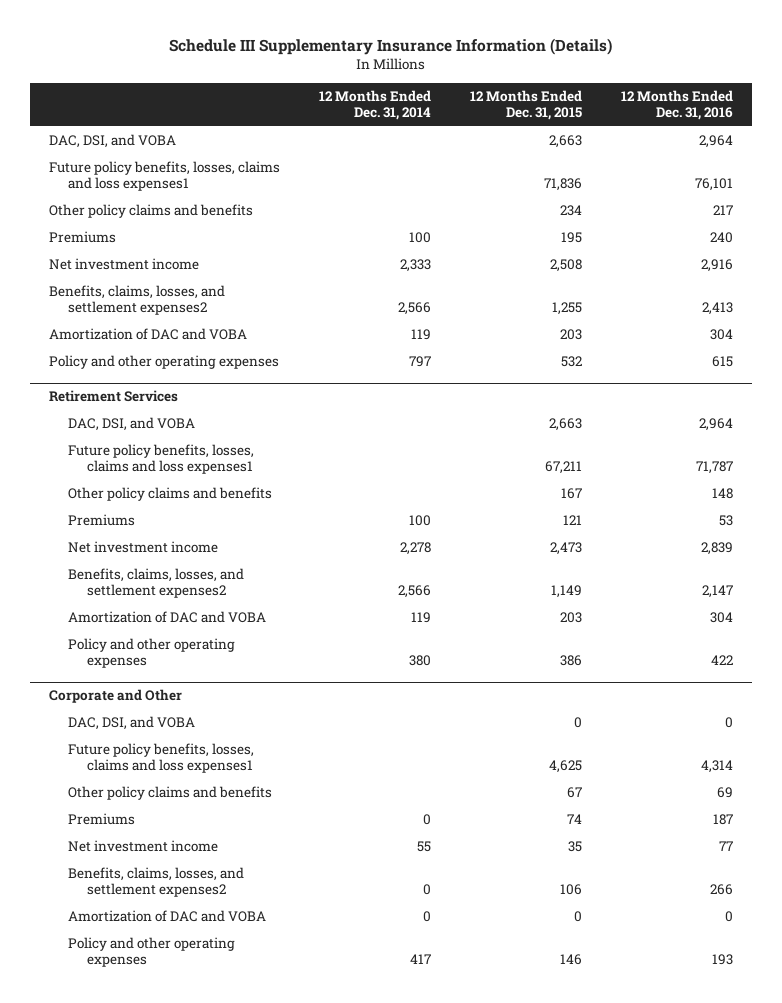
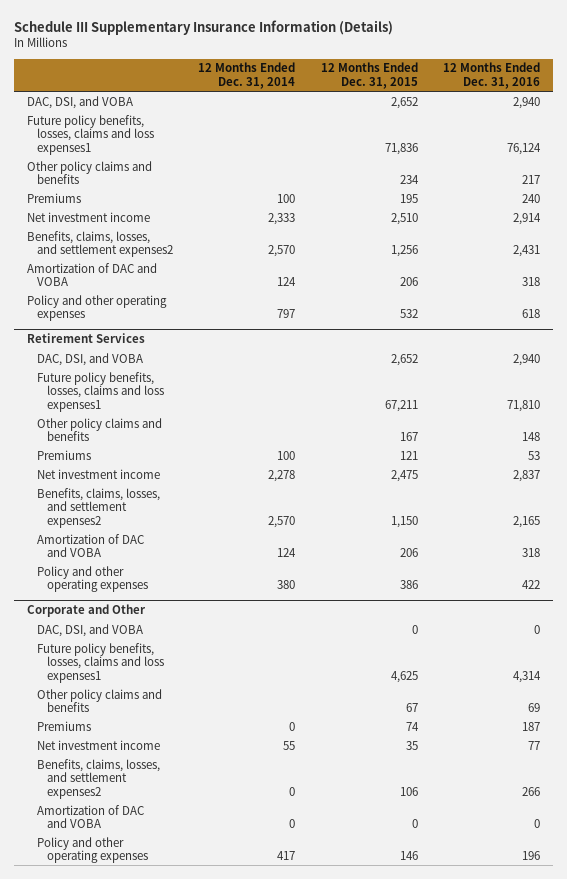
- DAC, DSI, and VOBA | | 2,663 | 2,964
- Future policy benefits, losses, claims and loss expenses1 | | 71,836 | 76,101
+ DAC, DSI, and VOBA | | 2,652 | 2,940
+ Future policy benefits, losses, claims and loss expenses1 | | 71,836 | 76,124
- Net investment income | 2,333 | 2,508 | 2,916
- Benefits, claims, losses, and settlement expenses2 | 2,566 | 1,255 | 2,413
- Amortization of DAC and VOBA | 119 | 203 | 304
- Policy and other operating expenses | 797 | 532 | 615
+ Net investment income | 2,333 | 2,510 | 2,914
+ Benefits, claims, losses, and settlement expenses2 | 2,570 | 1,256 | 2,431
+ Amortization of DAC and VOBA | 124 | 206 | 318
+ Policy and other operating expenses | 797 | 532 | 618
@ Retirement Services
- DAC, DSI, and VOBA | | 2,663 | 2,964
- Future policy benefits, losses, claims and loss expenses1 | | 67,211 | 71,787
+ DAC, DSI, and VOBA | | 2,652 | 2,940
+ Future policy benefits, losses, claims and loss expenses1 | | 67,211 | 71,810
- Net investment income | 2,278 | 2,473 | 2,839
- Benefits, claims, losses, and settlement expenses2 | 2,566 | 1,149 | 2,147
- Amortization of DAC and VOBA | 119 | 203 | 304
+ Net investment income | 2,278 | 2,475 | 2,837
+ Benefits, claims, losses, and settlement expenses2 | 2,570 | 1,150 | 2,165
+ Amortization of DAC and VOBA | 124 | 206 | 318
@ Corporate and Other
- Policy and other operating expenses | 417 | 146 | 193
+ Policy and other operating expenses | 417 | 146 | 196

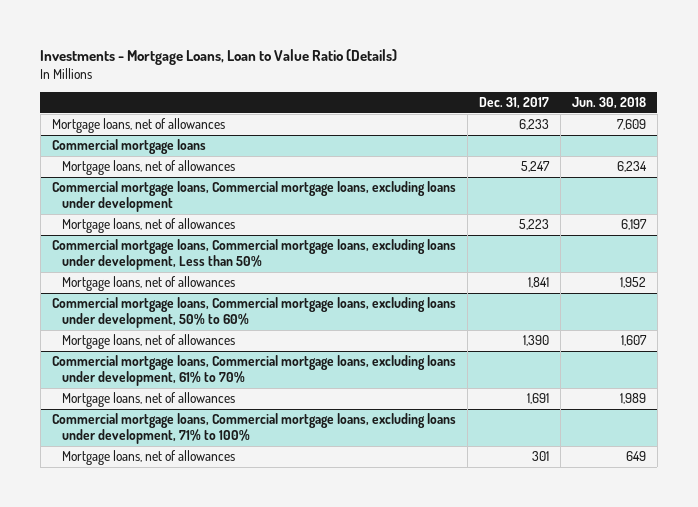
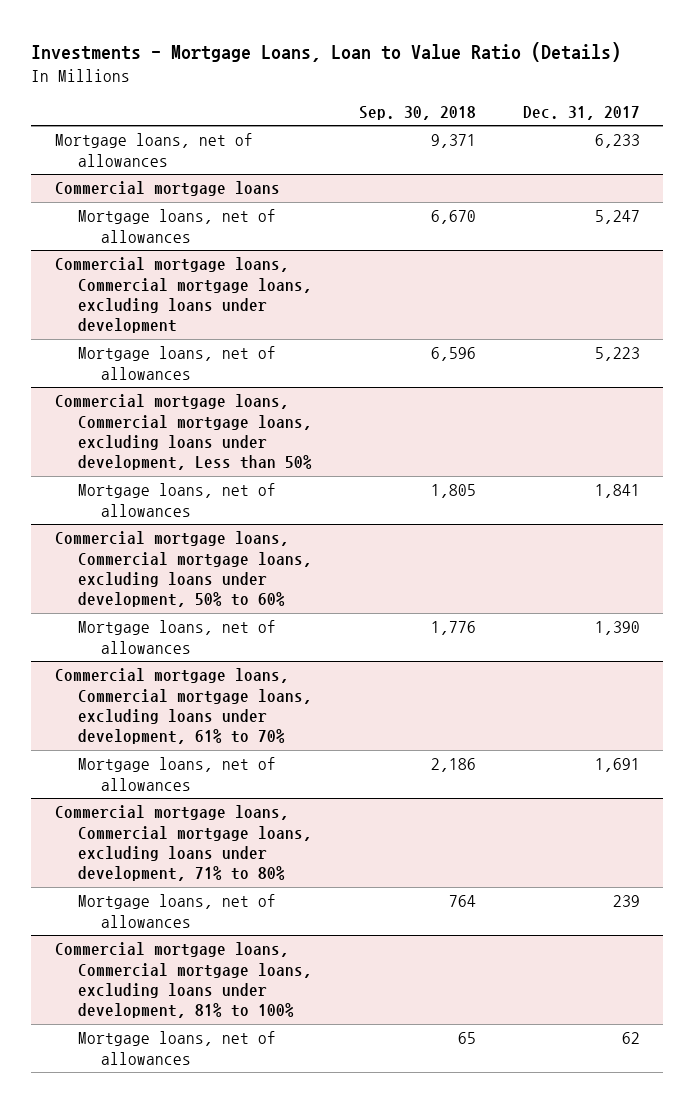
- | Dec. 31, 2017 | Jun. 30, 2018
+ | Sep. 30, 2018 | Dec. 31, 2017
- Commercial mortgage loans, Commercial mortgage loans, excluding loans under development, 71% to 100%
- Mortgage loans, net of allowances | 301 | 649
+ Commercial mortgage loans, Commercial mortgage loans, excluding loans under development, 71% to 80%
+ Mortgage loans, net of allowances | 764 | 239
+ Commercial mortgage loans, Commercial mortgage loans, excluding loans under development, 81% to 100%
+ Mortgage loans, net of allowances | 65 | 62

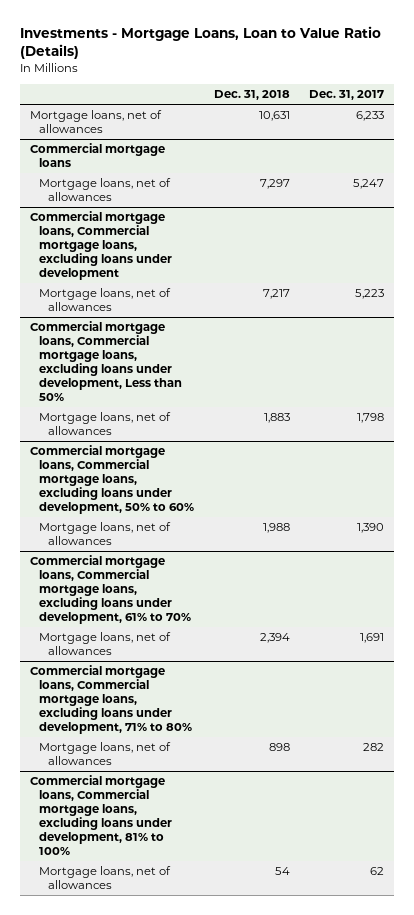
- | Sep. 30, 2018 | Dec. 31, 2017
+ | Dec. 31, 2018 | Dec. 31, 2017
@ Commercial mortgage loans, Commercial mortgage loans, excluding loans under development, Less than 50%
- Mortgage loans, net of allowances | 1,805 | 1,841
+ Mortgage loans, net of allowances | 1,883 | 1,798
@ Commercial mortgage loans, Commercial mortgage loans, excluding loans under development, 71% to 80%
- Mortgage loans, net of allowances | 764 | 239
+ Mortgage loans, net of allowances | 898 | 282

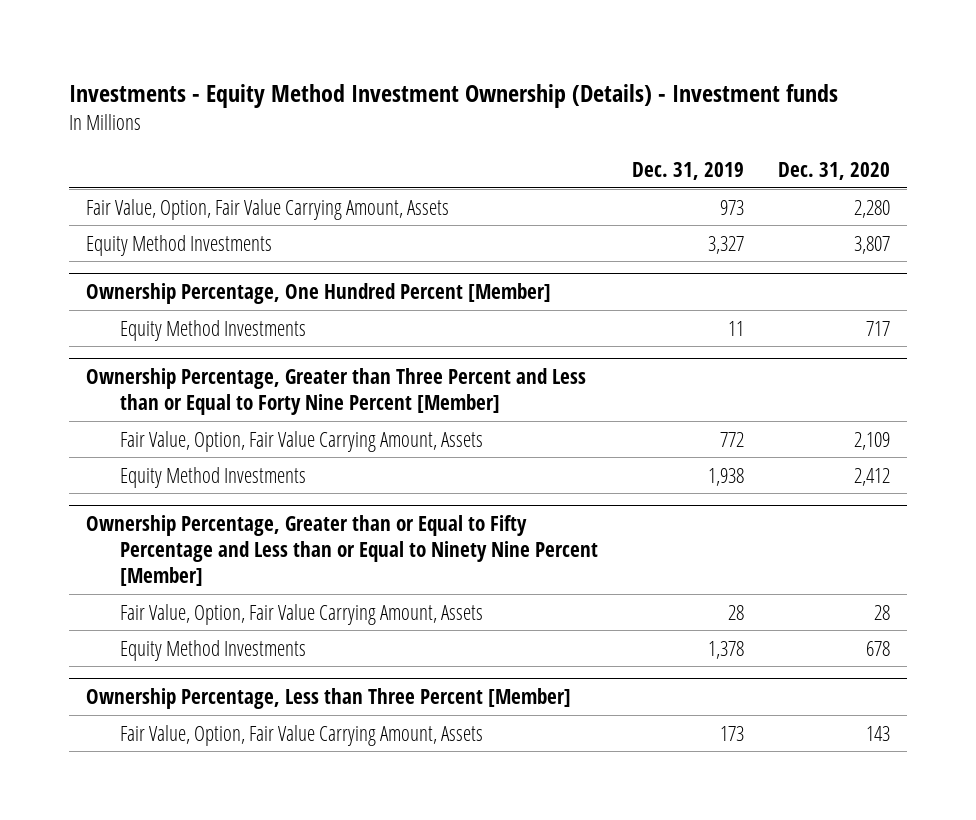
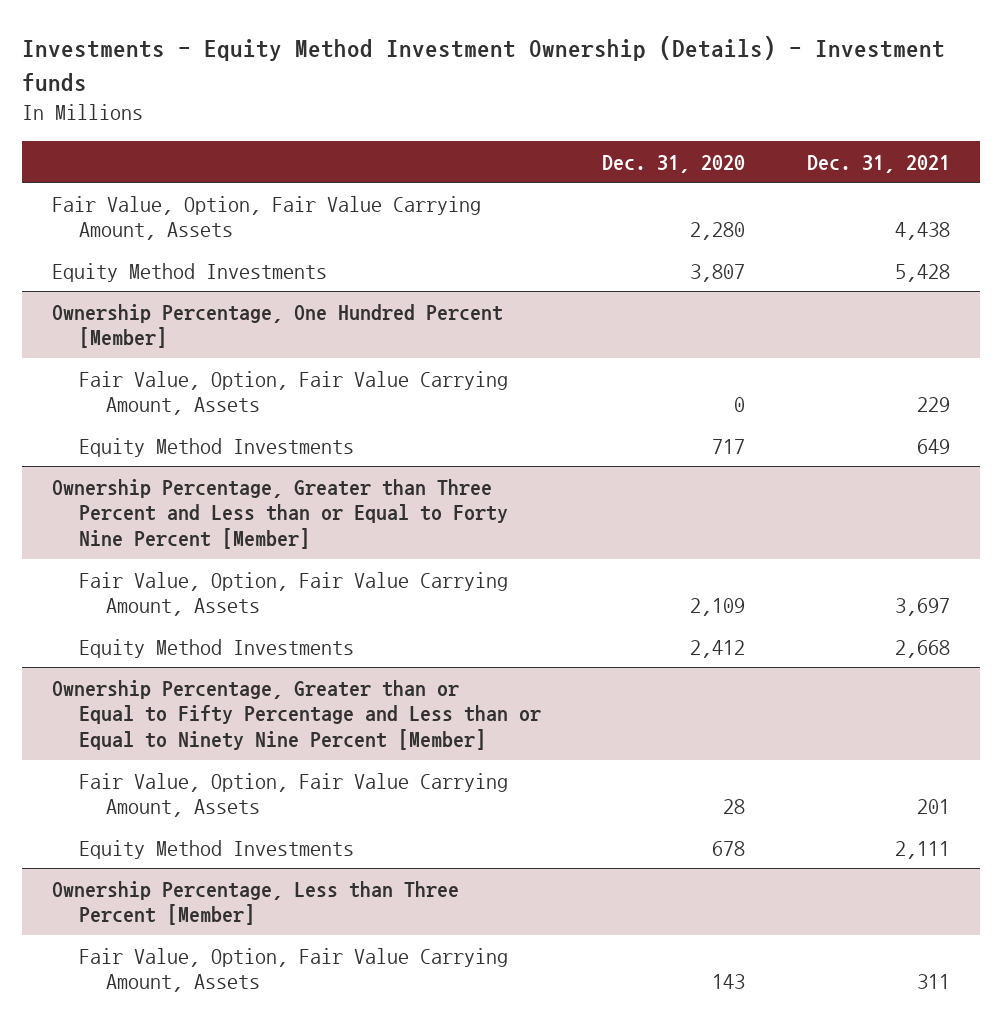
- | Dec. 31, 2019 | Dec. 31, 2020
+ | Dec. 31, 2020 | Dec. 31, 2021
@ Ownership Percentage, One Hundred Percent [Member]
+ Fair Value, Option, Fair Value Carrying Amount, Assets | 0 | 229

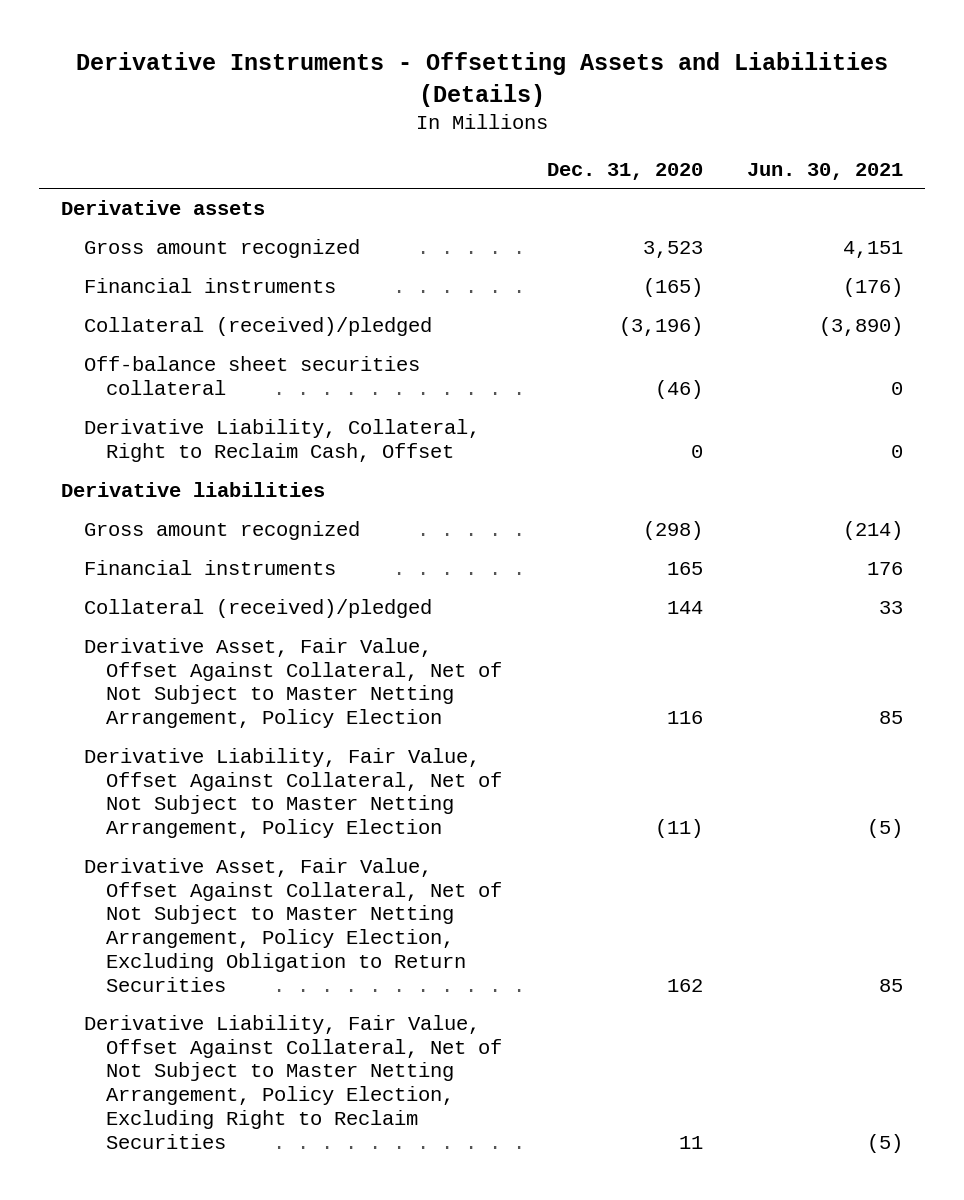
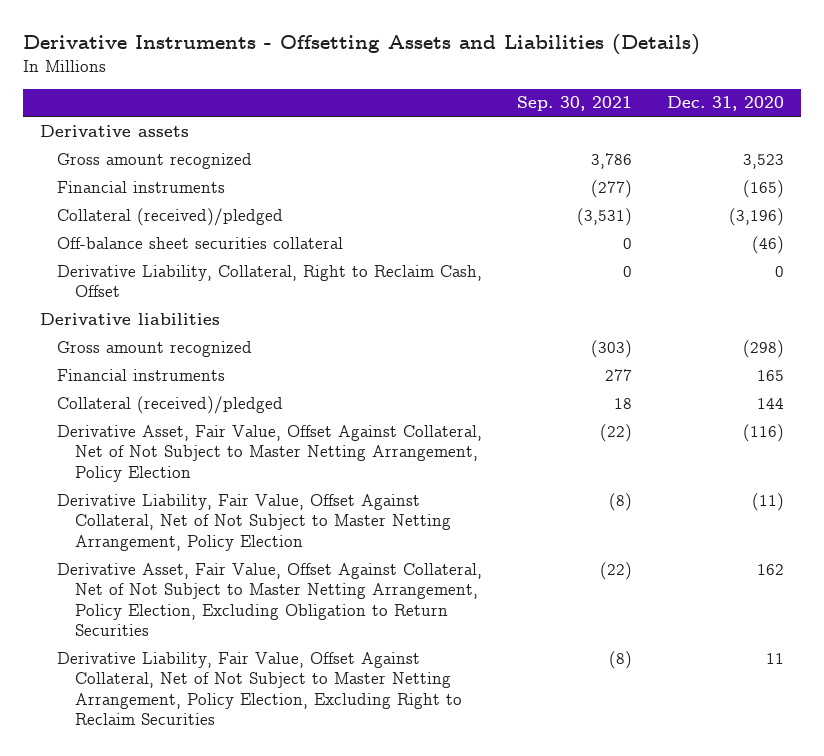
- | Dec. 31, 2020 | Jun. 30, 2021
+ | Sep. 30, 2021 | Dec. 31, 2020
- Derivative Asset, Fair Value, Offset Against Collateral, Net of Not Subject to Master Netting Arrangement, Policy Election | 116 | 85
+ Derivative Asset, Fair Value, Offset Against Collateral, Net of Not Subject to Master Netting Arrangement, Policy Election | (22) | (116)

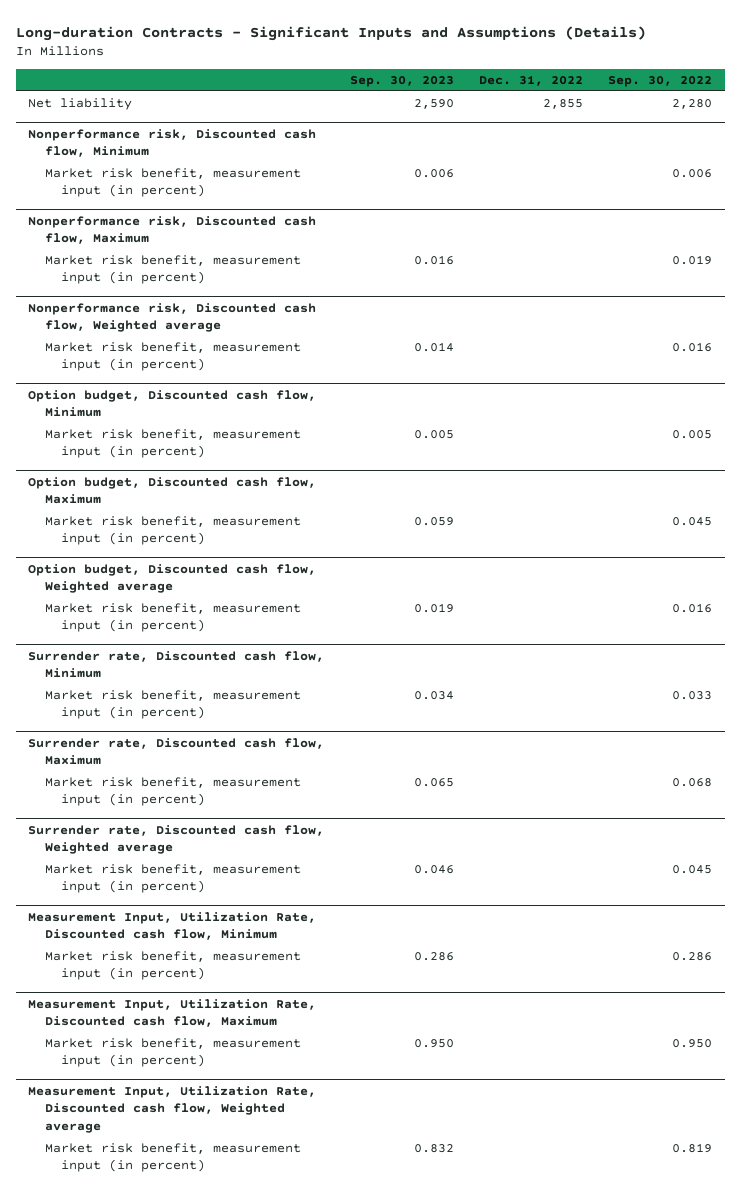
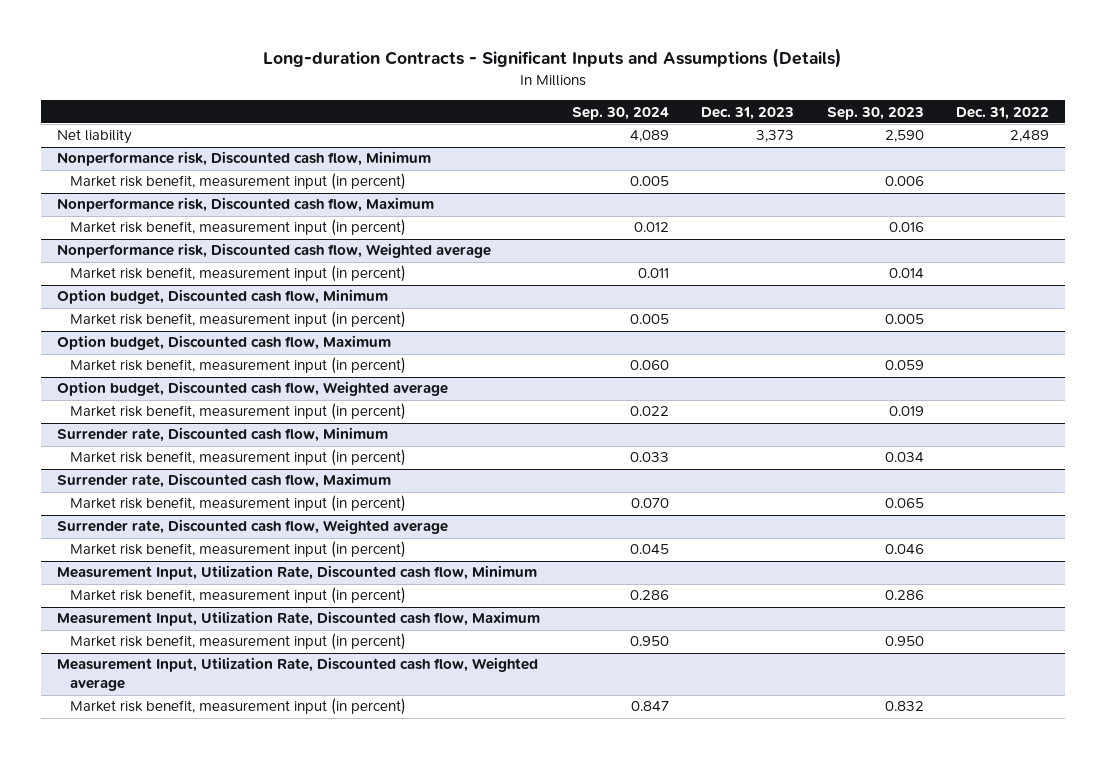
- | Sep. 30, 2023 | Dec. 31, 2022 | Sep. 30, 2022
+ | Sep. 30, 2024 | Dec. 31, 2023 | Sep. 30, 2023 | Dec. 31, 2022
- Net liability | 2,590 | 2,855 | 2,280
+ Net liability | 4,089 | 3,373 | 2,590 | 2,489

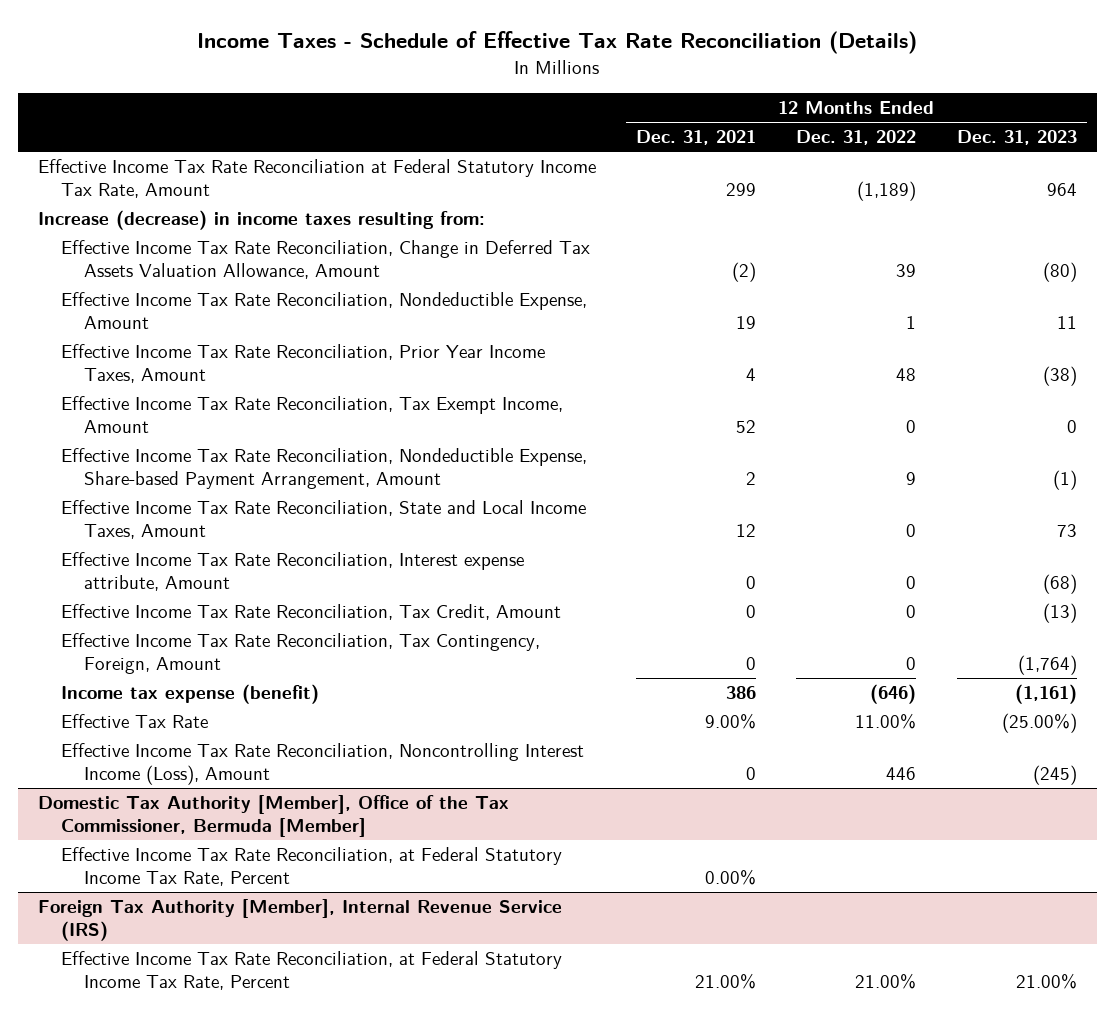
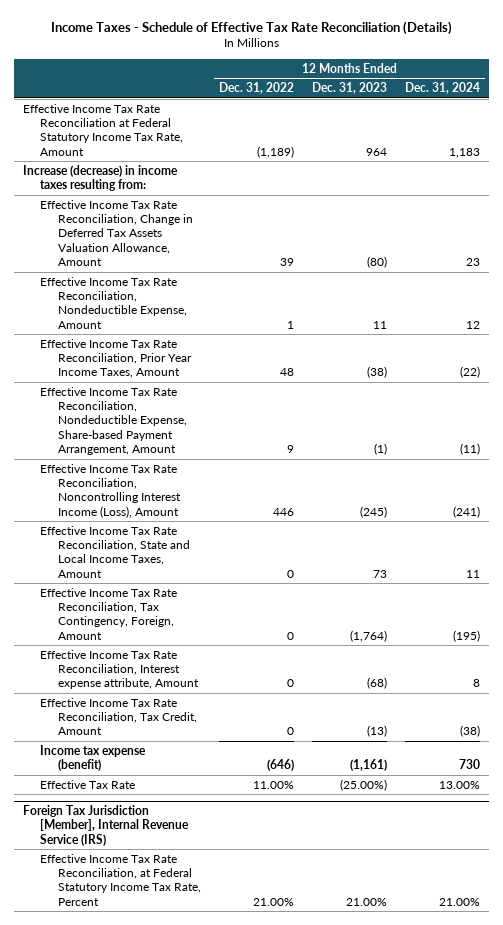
- | 12 Months Ended Dec. 31, 2021 | 12 Months Ended Dec. 31, 2022 | 12 Months Ended Dec. 31, 2023
+ | 12 Months Ended Dec. 31, 2022 | 12 Months Ended Dec. 31, 2023 | 12 Months Ended Dec. 31, 2024
- Effective Income Tax Rate Reconciliation, Tax Exempt Income, Amount | 52 | 0 | 0
moved up: Effective Income Tax Rate Reconciliation, Noncontrolling Interest Income (Loss), Amount | 446 | (245) | (241)
moved up: Effective Income Tax Rate Reconciliation, Tax Contingency, Foreign, Amount | 0 | (1,764) | (195)
- Domestic Tax Authority [Member], Office of the Tax Commissioner, Bermuda [Member]
- Effective Income Tax Rate Reconciliation, at Federal Statutory Income Tax Rate, Percent | 0.00% | |
- Foreign Tax Authority [Member], Internal Revenue Service (IRS)
+ Foreign Tax Jurisdiction [Member], Internal Revenue Service (IRS)

